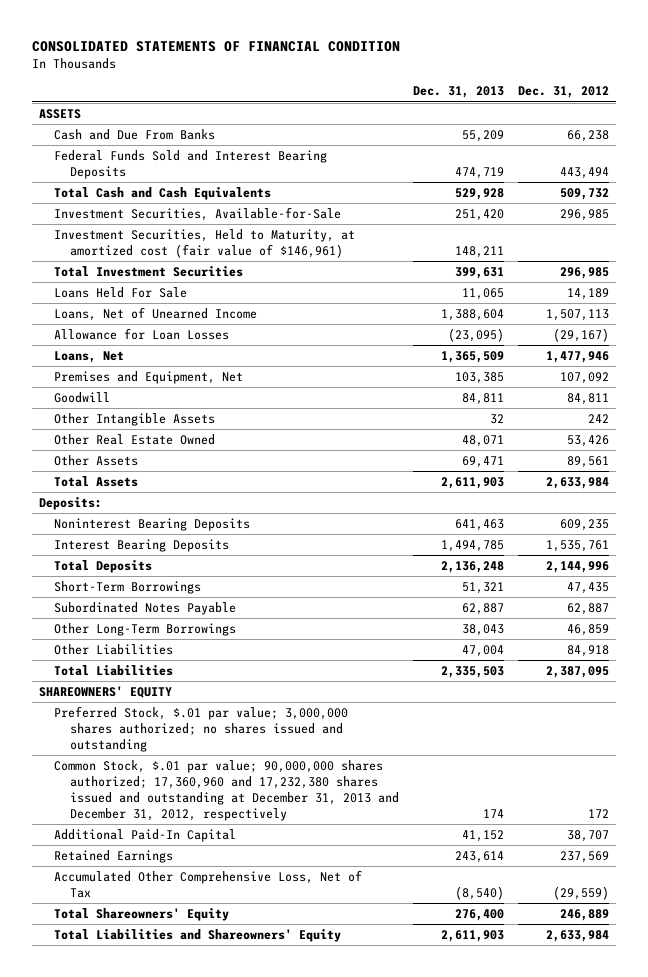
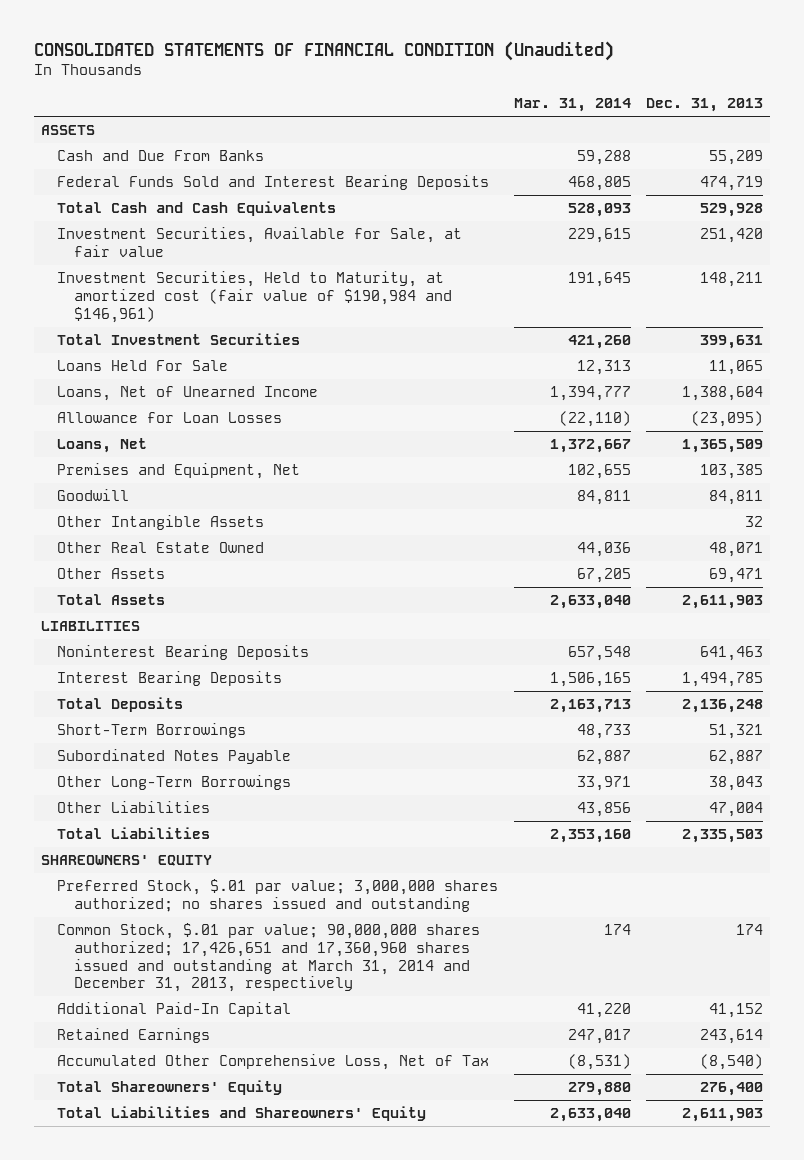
- CONSOLIDATED STATEMENTS OF FINANCIAL CONDITION
+ CONSOLIDATED STATEMENTS OF FINANCIAL CONDITION (Unaudited)
- | Dec. 31, 2013 | Dec. 31, 2012
+ | Mar. 31, 2014 | Dec. 31, 2013
- Investment Securities, Available-for-Sale | 251,420 | 296,985
- Investment Securities, Held to Maturity, at amortized cost (fair value of $146,961) | 148,211 |
+ Investment Securities, Available for Sale, at fair value | 229,615 | 251,420
+ Investment Securities, Held to Maturity, at amortized cost (fair value of $190,984 and $146,961) | 191,645 | 148,211
- Deposits:
+ LIABILITIES
- Common Stock, $.01 par value; 90,000,000 shares authorized; 17,360,960 and 17,232,380 shares issued and outstanding at December 31, 2013 and December 31, 2012, respectively | 174 | 172
+ Common Stock, $.01 par value; 90,000,000 shares authorized; 17,426,651 and 17,360,960 shares issued and outstanding at March 31, 2014 and December 31, 2013, respectively | 174 | 174

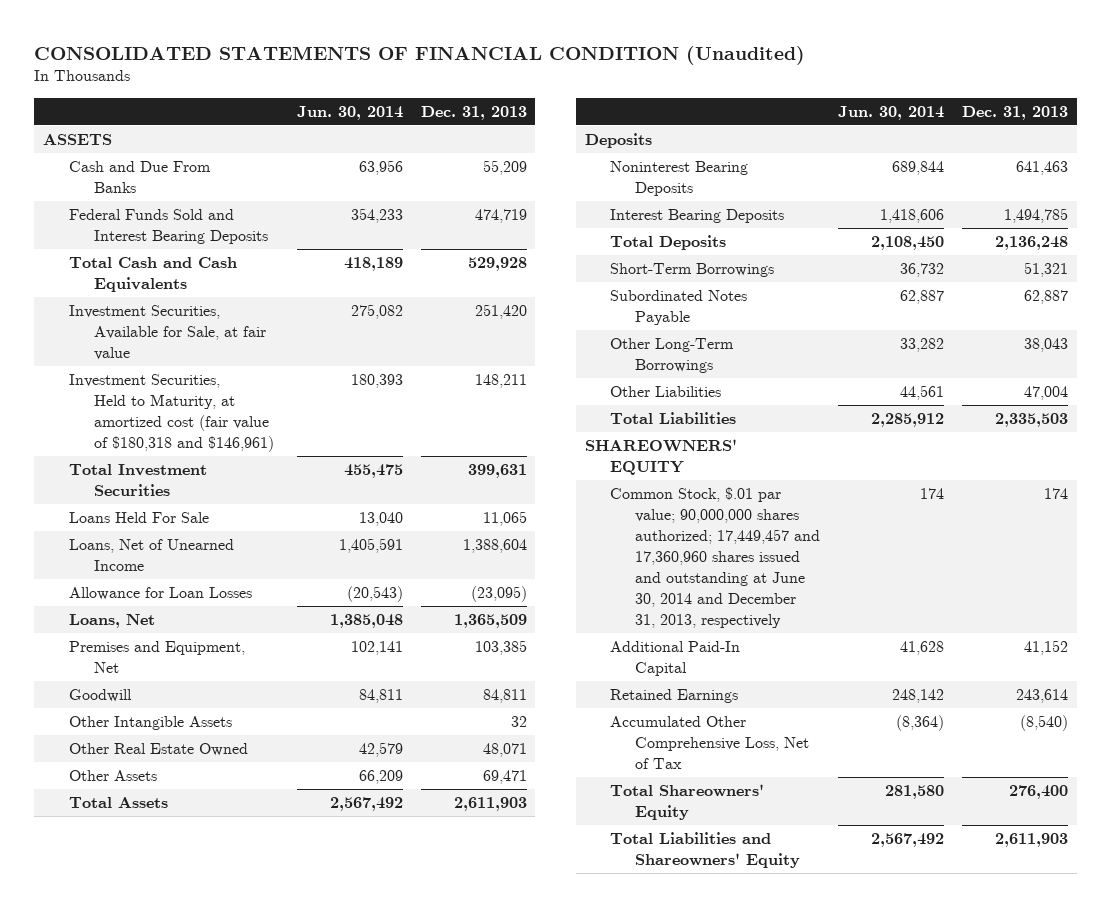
- | Mar. 31, 2014 | Dec. 31, 2013
+ | Jun. 30, 2014 | Dec. 31, 2013
- Investment Securities, Held to Maturity, at amortized cost (fair value of $190,984 and $146,961) | 191,645 | 148,211
+ Investment Securities, Held to Maturity, at amortized cost (fair value of $180,318 and $146,961) | 180,393 | 148,211
- LIABILITIES
+ Deposits
- Preferred Stock, $.01 par value; 3,000,000 shares authorized; no shares issued and outstanding
- Common Stock, $.01 par value; 90,000,000 shares authorized; 17,426,651 and 17,360,960 shares issued and outstanding at March 31, 2014 and December 31, 2013, respectively | 174 | 174
+ Common Stock, $.01 par value; 90,000,000 shares authorized; 17,449,457 and 17,360,960 shares issued and outstanding at June 30, 2014 and December 31, 2013, respectively | 174 | 174

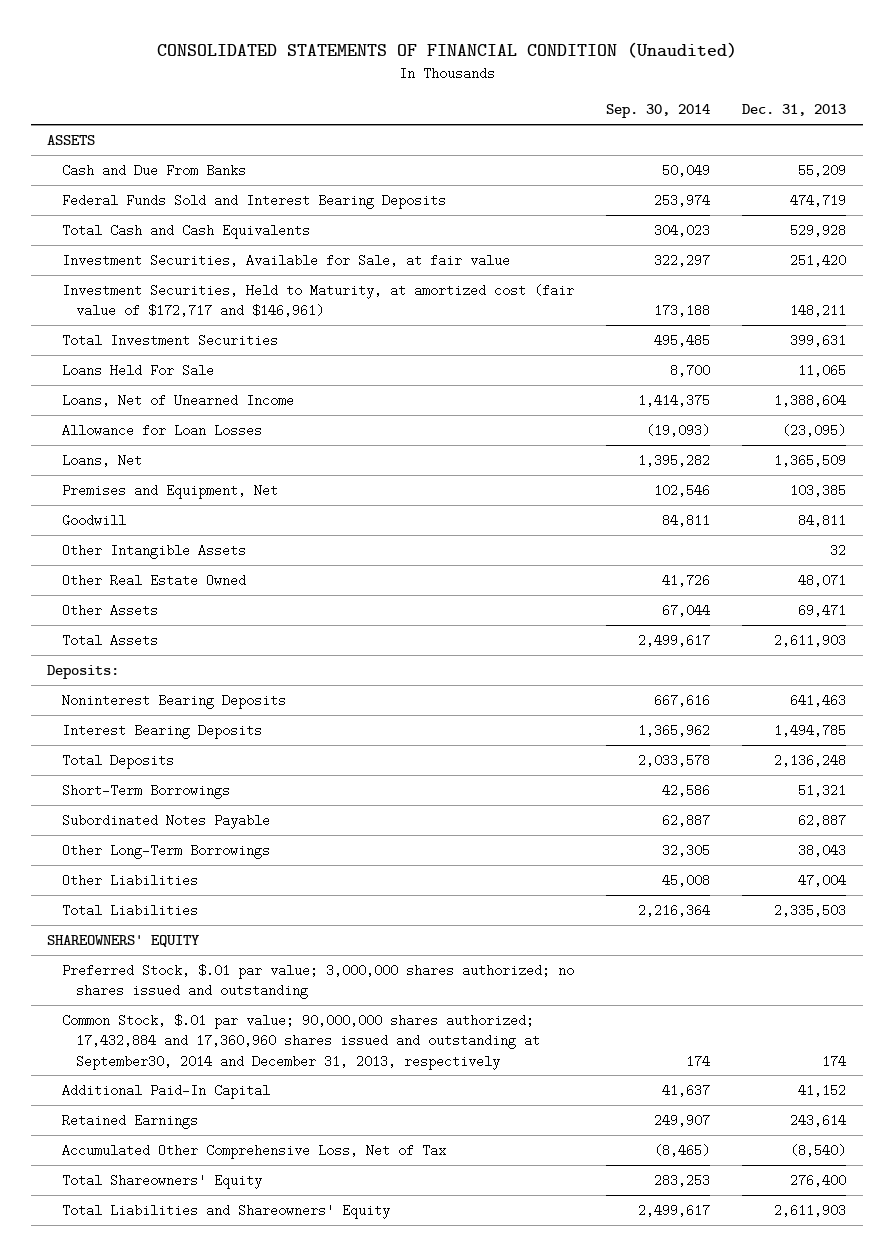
- | Jun. 30, 2014 | Dec. 31, 2013
+ | Sep. 30, 2014 | Dec. 31, 2013
- Investment Securities, Held to Maturity, at amortized cost (fair value of $180,318 and $146,961) | 180,393 | 148,211
+ Investment Securities, Held to Maturity, at amortized cost (fair value of $172,717 and $146,961) | 173,188 | 148,211
- Deposits
+ Deposits:
- Common Stock, $.01 par value; 90,000,000 shares authorized; 17,449,457 and 17,360,960 shares issued and outstanding at June 30, 2014 and December 31, 2013, respectively | 174 | 174
+ Preferred Stock, $.01 par value; 3,000,000 shares authorized; no shares issued and outstanding
+ Common Stock, $.01 par value; 90,000,000 shares authorized; 17,432,884 and 17,360,960 shares issued and outstanding at September30, 2014 and December 31, 2013, respectively | 174 | 174

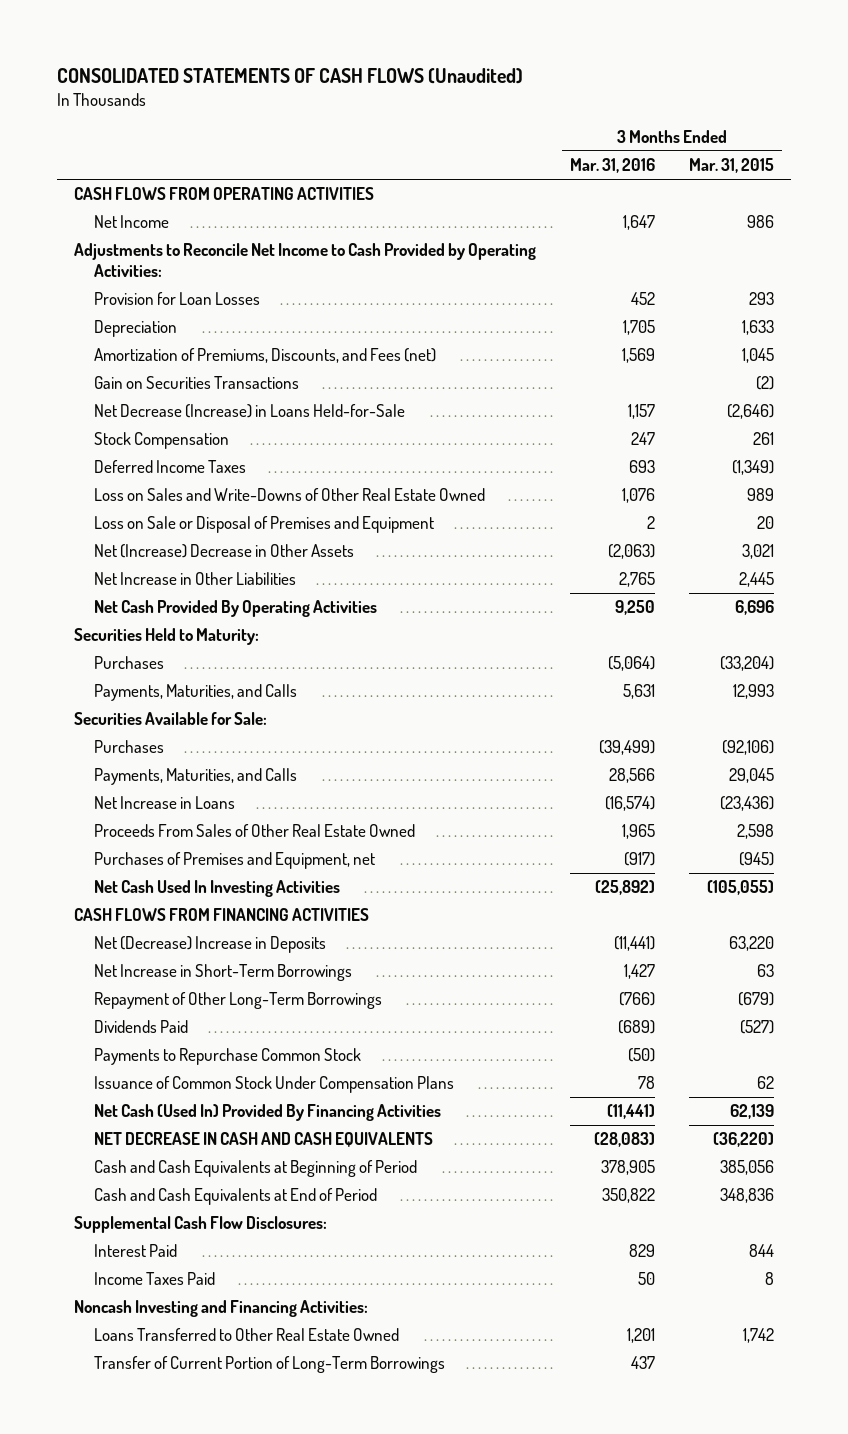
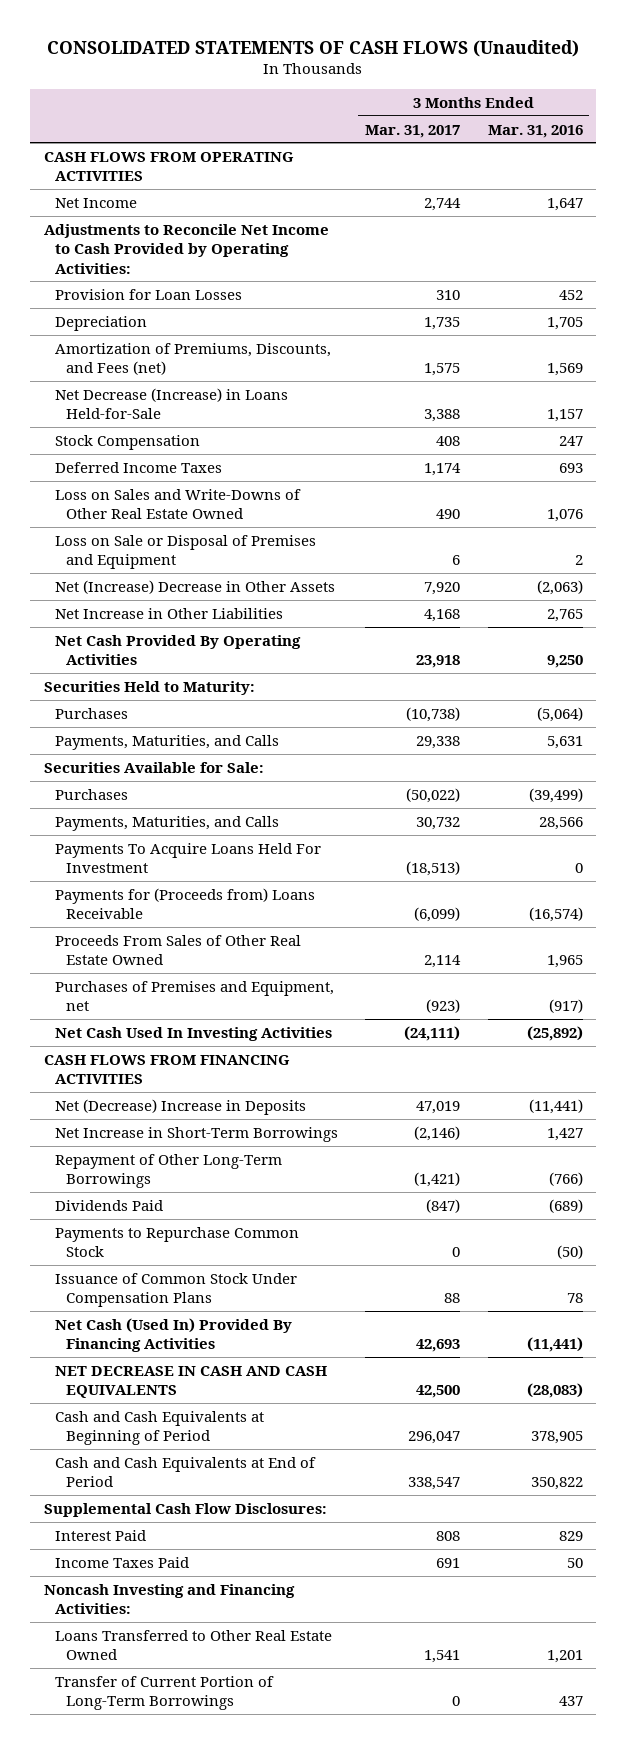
- | 3 Months Ended Mar. 31, 2016 | 3 Months Ended Mar. 31, 2015
+ | 3 Months Ended Mar. 31, 2017 | 3 Months Ended Mar. 31, 2016
- Gain on Securities Transactions | | (2)
- Net Increase in Loans | (16,574) | (23,436)
+ Payments To Acquire Loans Held For Investment | (18,513) | 0
+ Payments for (Proceeds from) Loans Receivable | (6,099) | (16,574)

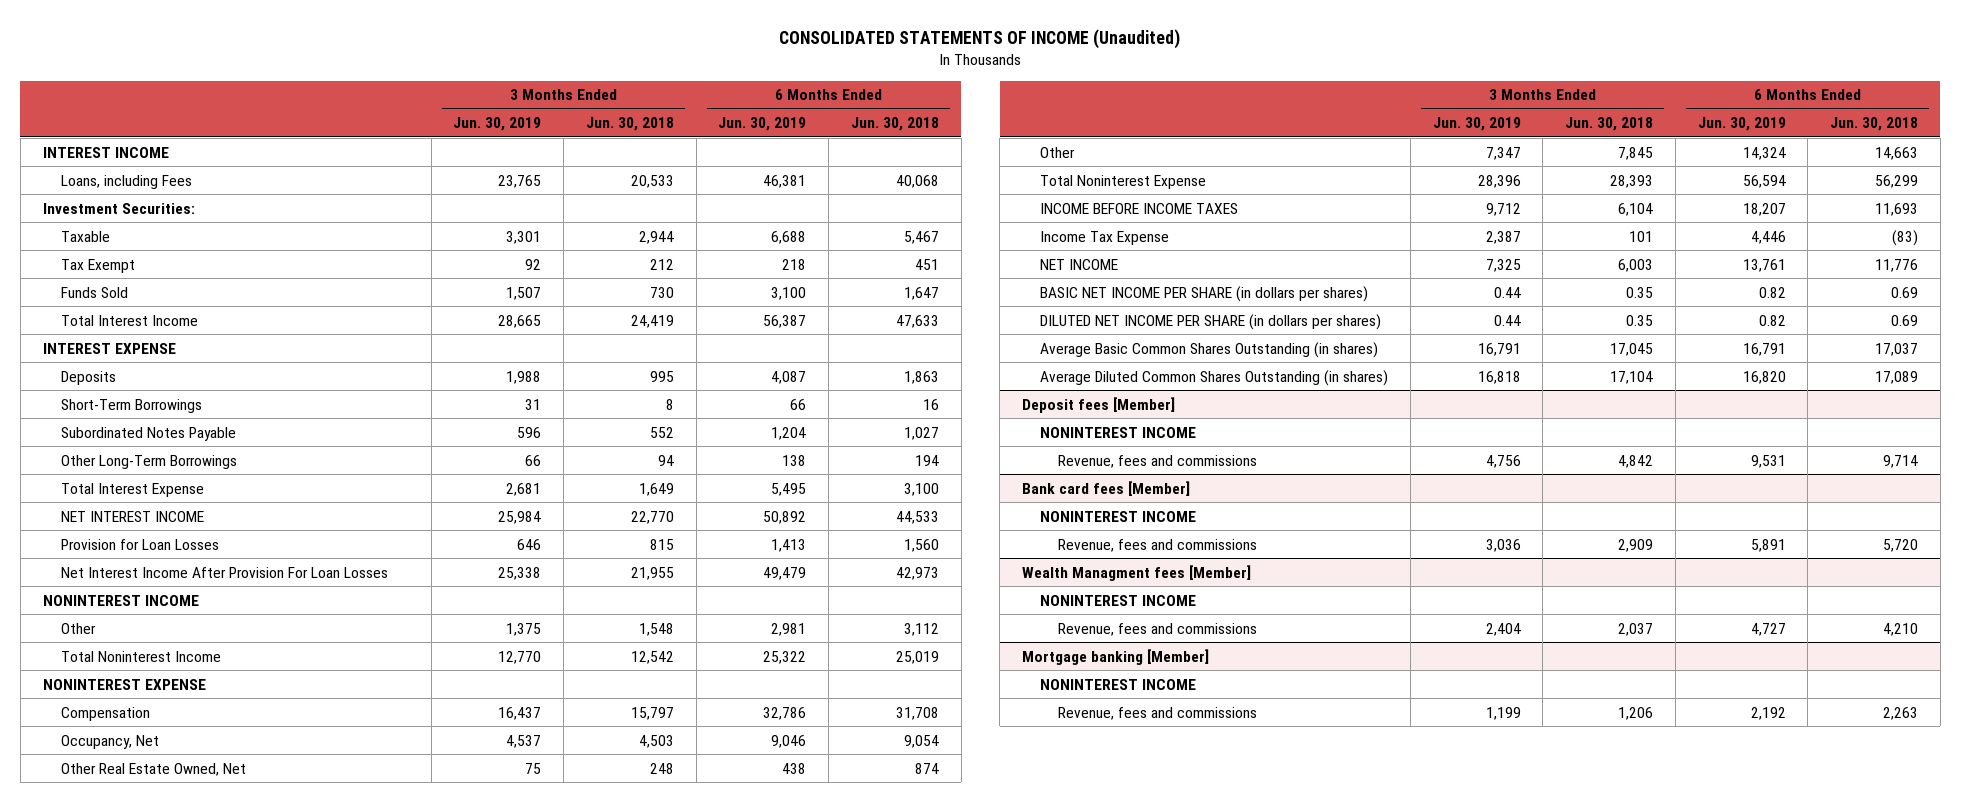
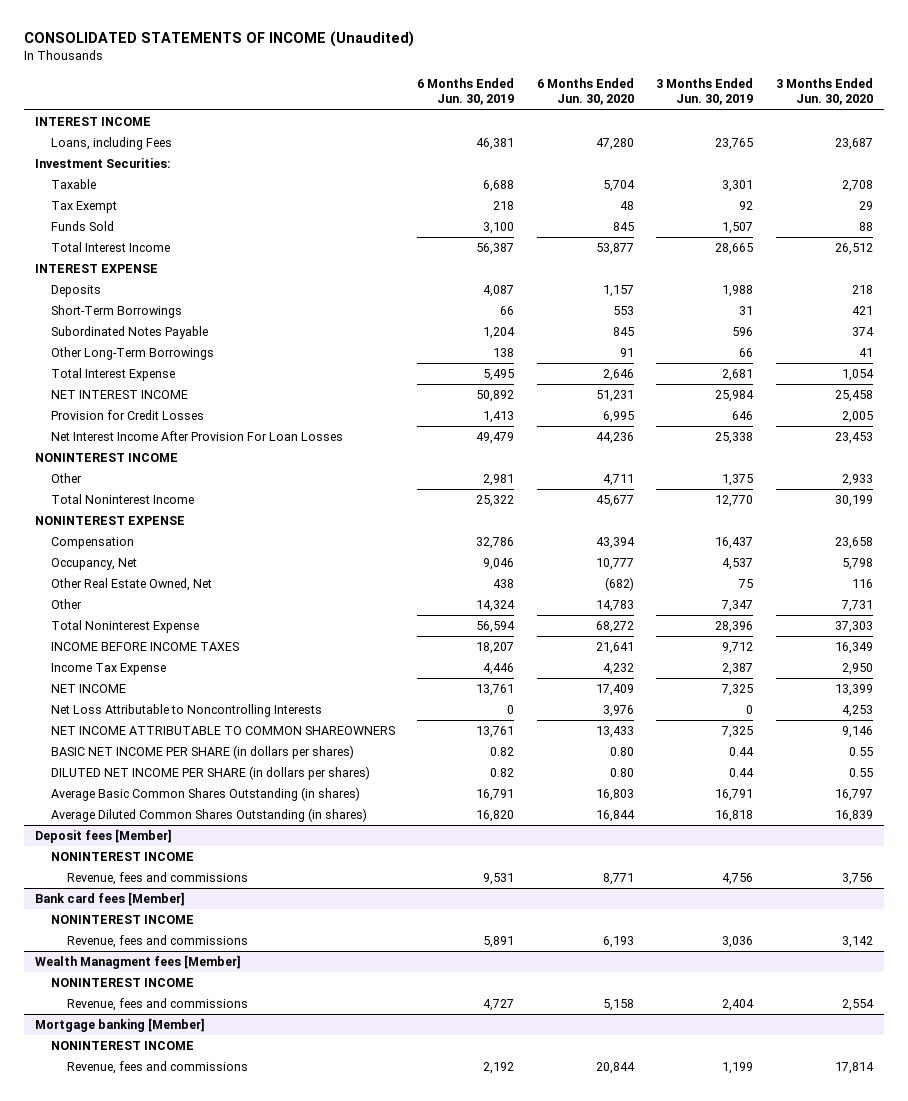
- | 3 Months Ended Jun. 30, 2019 | 3 Months Ended Jun. 30, 2018 | 6 Months Ended Jun. 30, 2019 | 6 Months Ended Jun. 30, 2018
+ | 6 Months Ended Jun. 30, 2019 | 6 Months Ended Jun. 30, 2020 | 3 Months Ended Jun. 30, 2019 | 3 Months Ended Jun. 30, 2020
- Provision for Loan Losses | 646 | 815 | 1,413 | 1,560
+ Provision for Credit Losses | 1,413 | 6,995 | 646 | 2,005
+ Net Loss Attributable to Noncontrolling Interests | 0 | 3,976 | 0 | 4,253
+ NET INCOME ATTRIBUTABLE TO COMMON SHAREOWNERS | 13,761 | 13,433 | 7,325 | 9,146

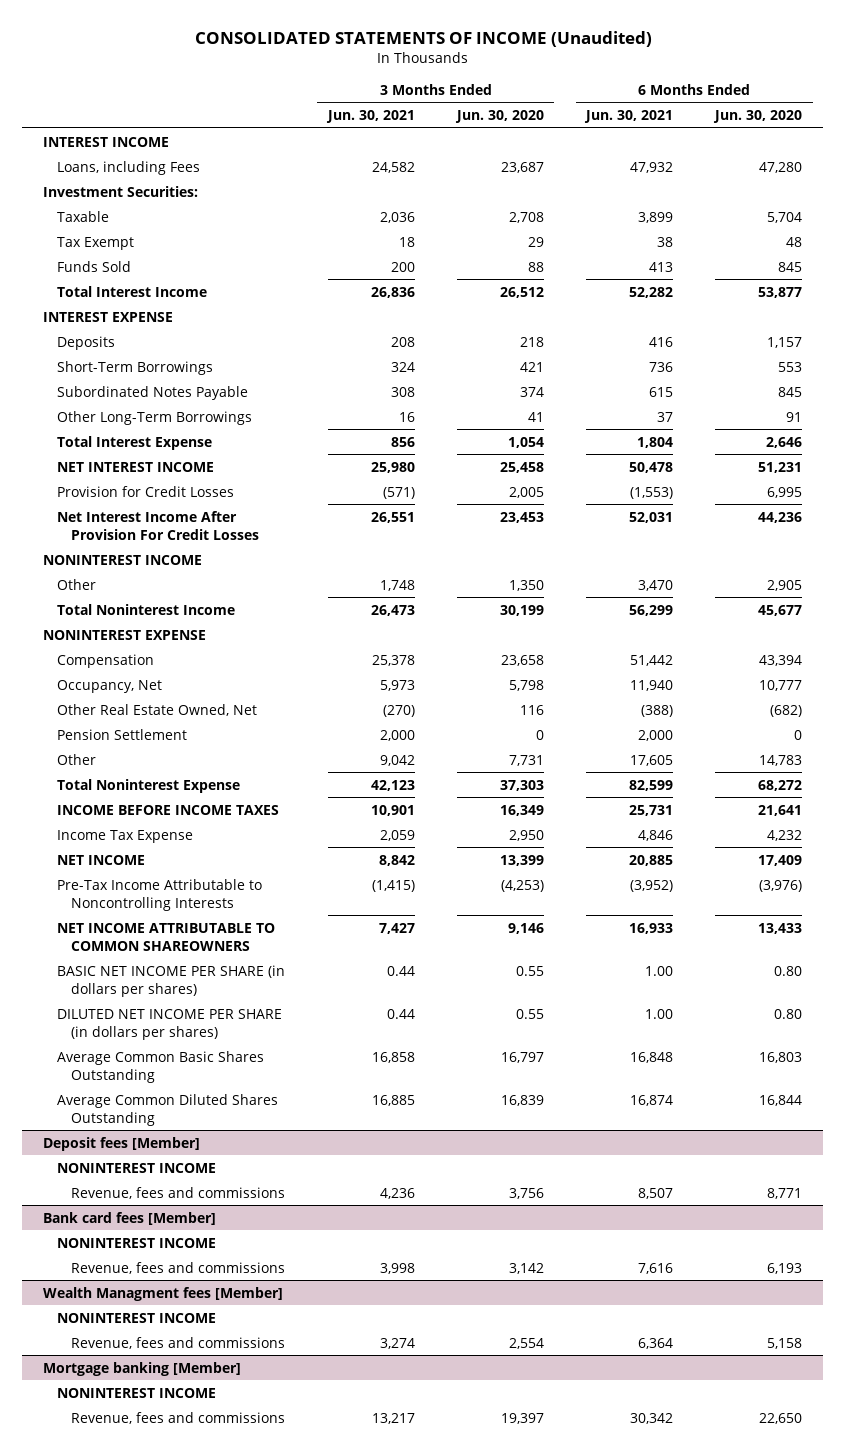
- | 6 Months Ended Jun. 30, 2019 | 6 Months Ended Jun. 30, 2020 | 3 Months Ended Jun. 30, 2019 | 3 Months Ended Jun. 30, 2020
+ | 3 Months Ended Jun. 30, 2021 | 3 Months Ended Jun. 30, 2020 | 6 Months Ended Jun. 30, 2021 | 6 Months Ended Jun. 30, 2020
- Net Interest Income After Provision For Loan Losses | 49,479 | 44,236 | 25,338 | 23,453
+ Net Interest Income After Provision For Credit Losses | 26,551 | 23,453 | 52,031 | 44,236
- Other | 2,981 | 4,711 | 1,375 | 2,933
+ Other | 1,748 | 1,350 | 3,470 | 2,905
+ Pension Settlement | 2,000 | 0 | 2,000 | 0
- Net Loss Attributable to Noncontrolling Interests | 0 | 3,976 | 0 | 4,253
+ Pre-Tax Income Attributable to Noncontrolling Interests | (1,415) | (4,253) | (3,952) | (3,976)
- Average Basic Common Shares Outstanding (in shares) | 16,791 | 16,803 | 16,791 | 16,797
- Average Diluted Common Shares Outstanding (in shares) | 16,820 | 16,844 | 16,818 | 16,839
+ Average Common Basic Shares Outstanding | 16,858 | 16,797 | 16,848 | 16,803
+ Average Common Diluted Shares Outstanding | 16,885 | 16,839 | 16,874 | 16,844
@ Mortgage banking [Member]
- Revenue, fees and commissions | 2,192 | 20,844 | 1,199 | 17,814
+ Revenue, fees and commissions | 13,217 | 19,397 | 30,342 | 22,650

